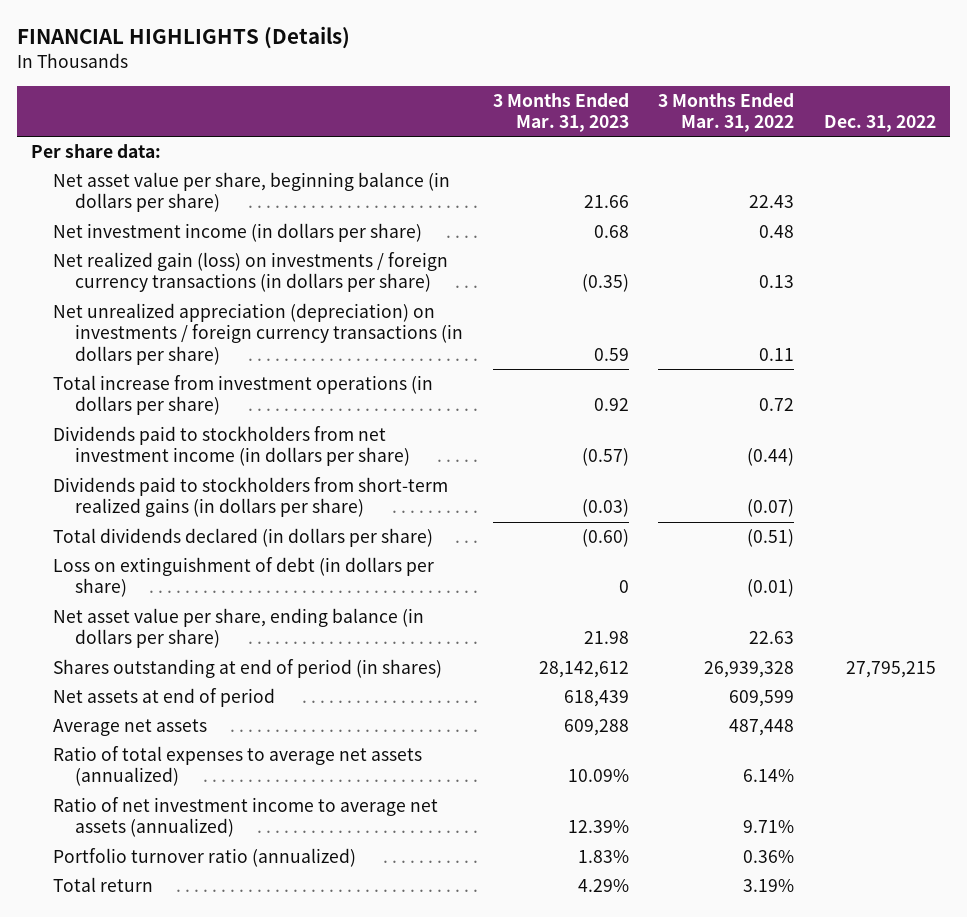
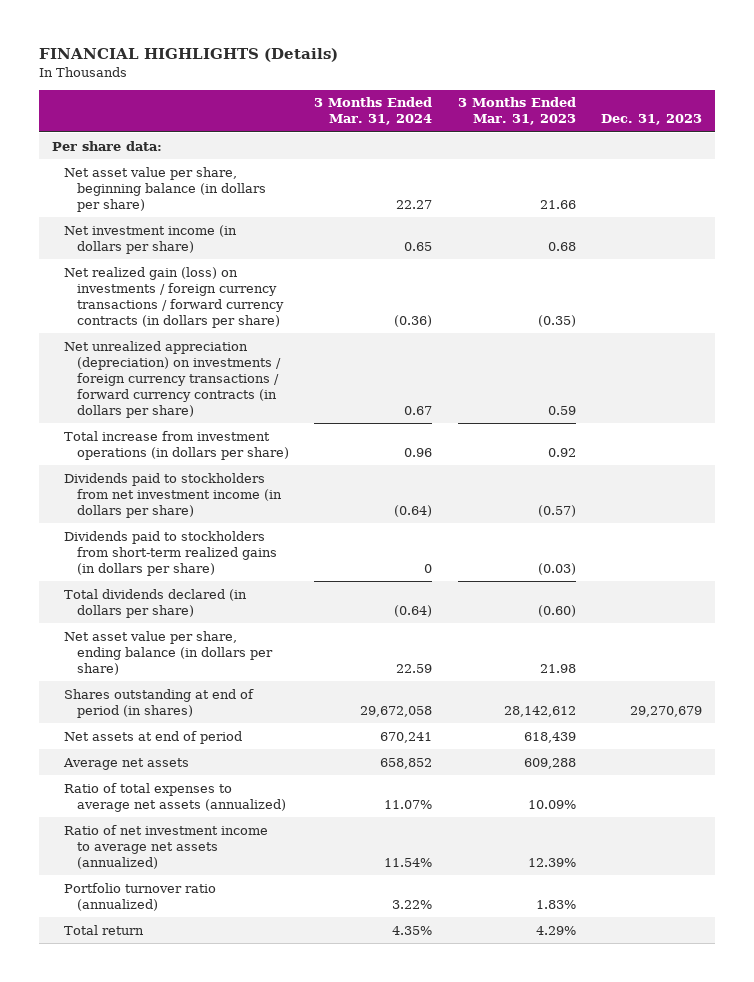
- | 3 Months Ended Mar. 31, 2023 | 3 Months Ended Mar. 31, 2022 | Dec. 31, 2022
+ | 3 Months Ended Mar. 31, 2024 | 3 Months Ended Mar. 31, 2023 | Dec. 31, 2023
- Net realized gain (loss) on investments / foreign currency transactions (in dollars per share) | (0.35) | 0.13 |
- Net unrealized appreciation (depreciation) on investments / foreign currency transactions (in dollars per share) | 0.59 | 0.11 |
+ Net realized gain (loss) on investments / foreign currency transactions / forward currency contracts (in dollars per share) | (0.36) | (0.35) |
+ Net unrealized appreciation (depreciation) on investments / foreign currency transactions / forward currency contracts (in dollars per share) | 0.67 | 0.59 |
- Loss on extinguishment of debt (in dollars per share) | 0 | (0.01) |

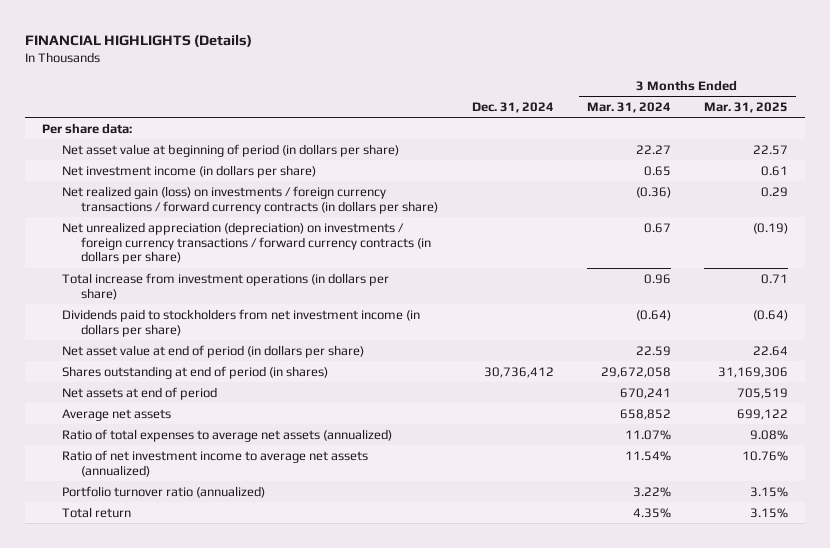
- | 3 Months Ended Mar. 31, 2024 | 3 Months Ended Mar. 31, 2023 | Dec. 31, 2023
+ | Dec. 31, 2024 | 3 Months Ended Mar. 31, 2024 | 3 Months Ended Mar. 31, 2025
- Net asset value per share, beginning balance (in dollars per share) | 22.27 | 21.66 |
+ Net asset value at beginning of period (in dollars per share) | | 22.27 | 22.57
- Dividends paid to stockholders from short-term realized gains (in dollars per share) | 0 | (0.03) |
- Total dividends declared (in dollars per share) | (0.64) | (0.60) |
- Net asset value per share, ending balance (in dollars per share) | 22.59 | 21.98 |
+ Net asset value at end of period (in dollars per share) | | 22.59 | 22.64

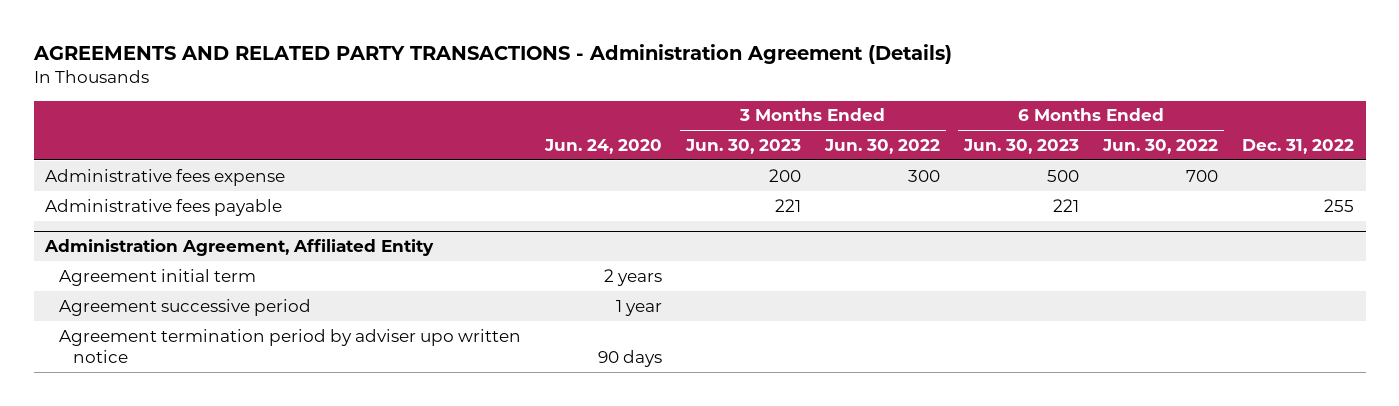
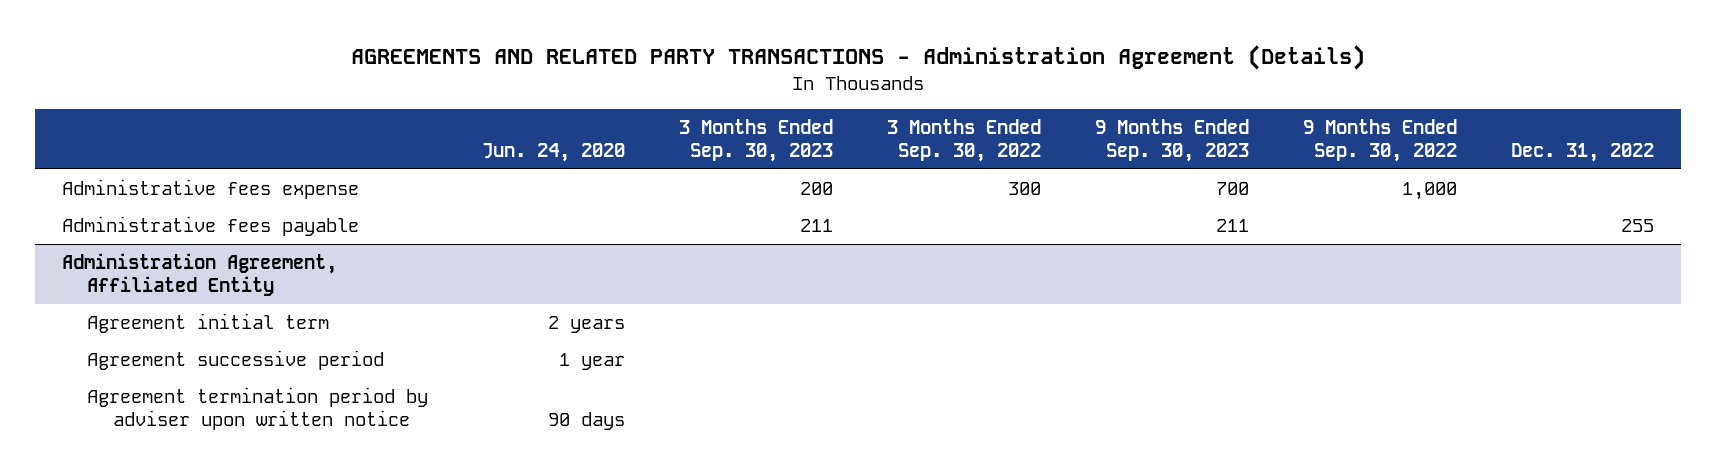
- | Jun. 24, 2020 | 3 Months Ended Jun. 30, 2023 | 3 Months Ended Jun. 30, 2022 | 6 Months Ended Jun. 30, 2023 | 6 Months Ended Jun. 30, 2022 | Dec. 31, 2022
+ | Jun. 24, 2020 | 3 Months Ended Sep. 30, 2023 | 3 Months Ended Sep. 30, 2022 | 9 Months Ended Sep. 30, 2023 | 9 Months Ended Sep. 30, 2022 | Dec. 31, 2022
@ Administration Agreement, Affiliated Entity
- Agreement termination period by adviser upo written notice | 90 days | | | | |
+ Agreement termination period by adviser upon written notice | 90 days | | | | |

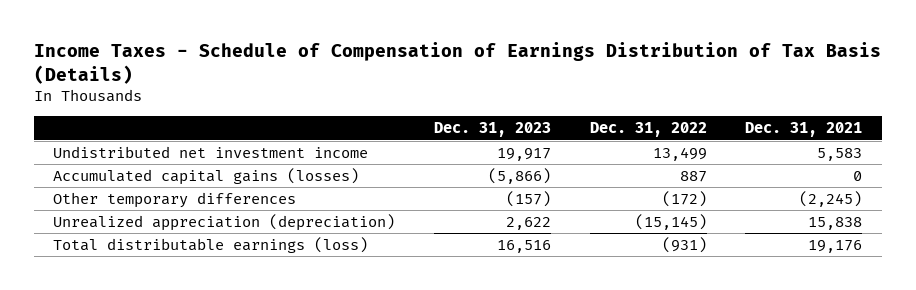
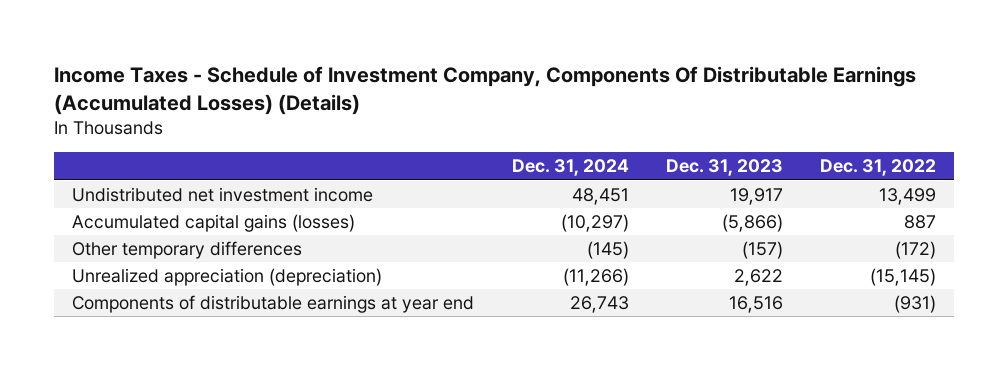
- Income Taxes - Schedule of Compensation of Earnings Distribution of Tax Basis (Details)
+ Income Taxes - Schedule of Investment Company, Components Of Distributable Earnings (Accumulated Losses) (Details)
- | Dec. 31, 2023 | Dec. 31, 2022 | Dec. 31, 2021
+ | Dec. 31, 2024 | Dec. 31, 2023 | Dec. 31, 2022
- Total distributable earnings (loss) | 16,516 | (931) | 19,176
+ Components of distributable earnings at year end | 26,743 | 16,516 | (931)

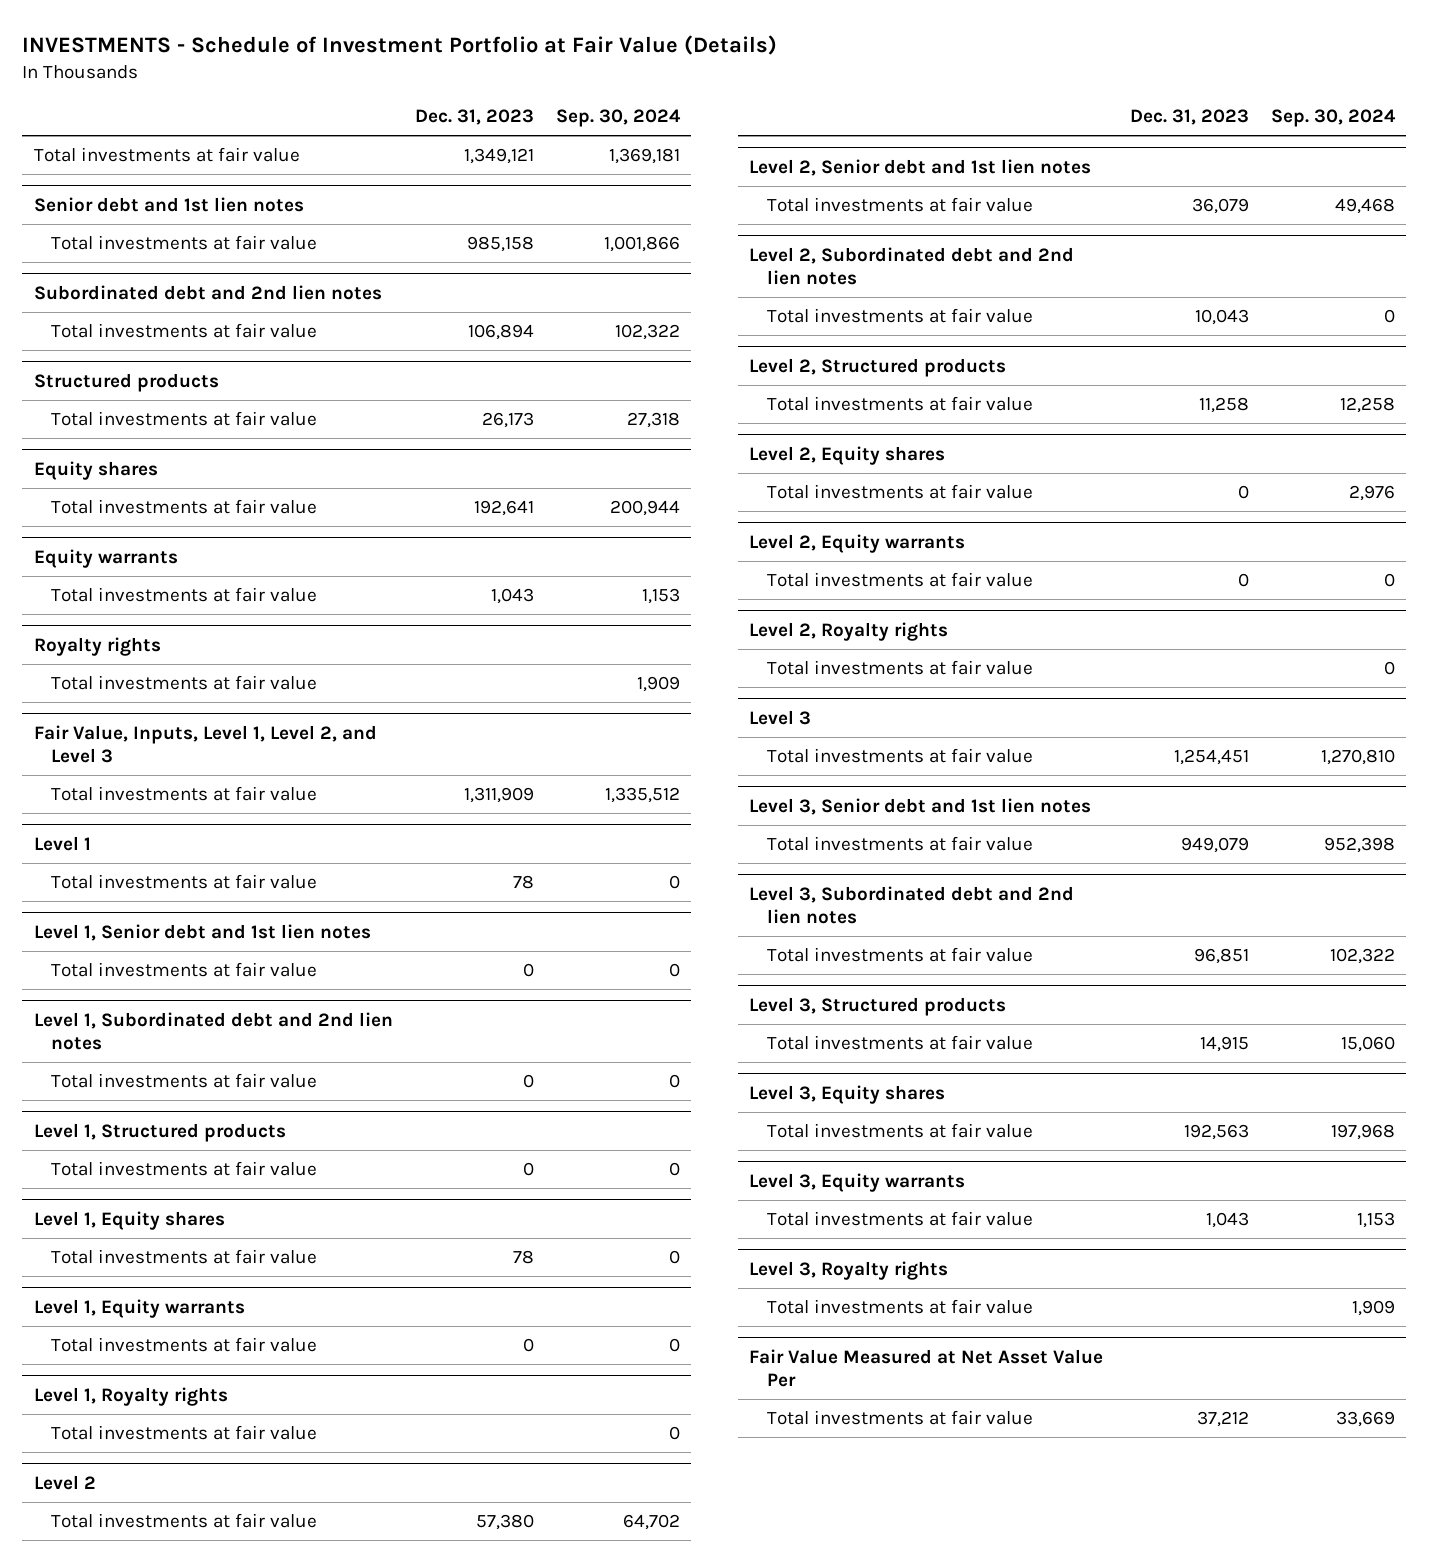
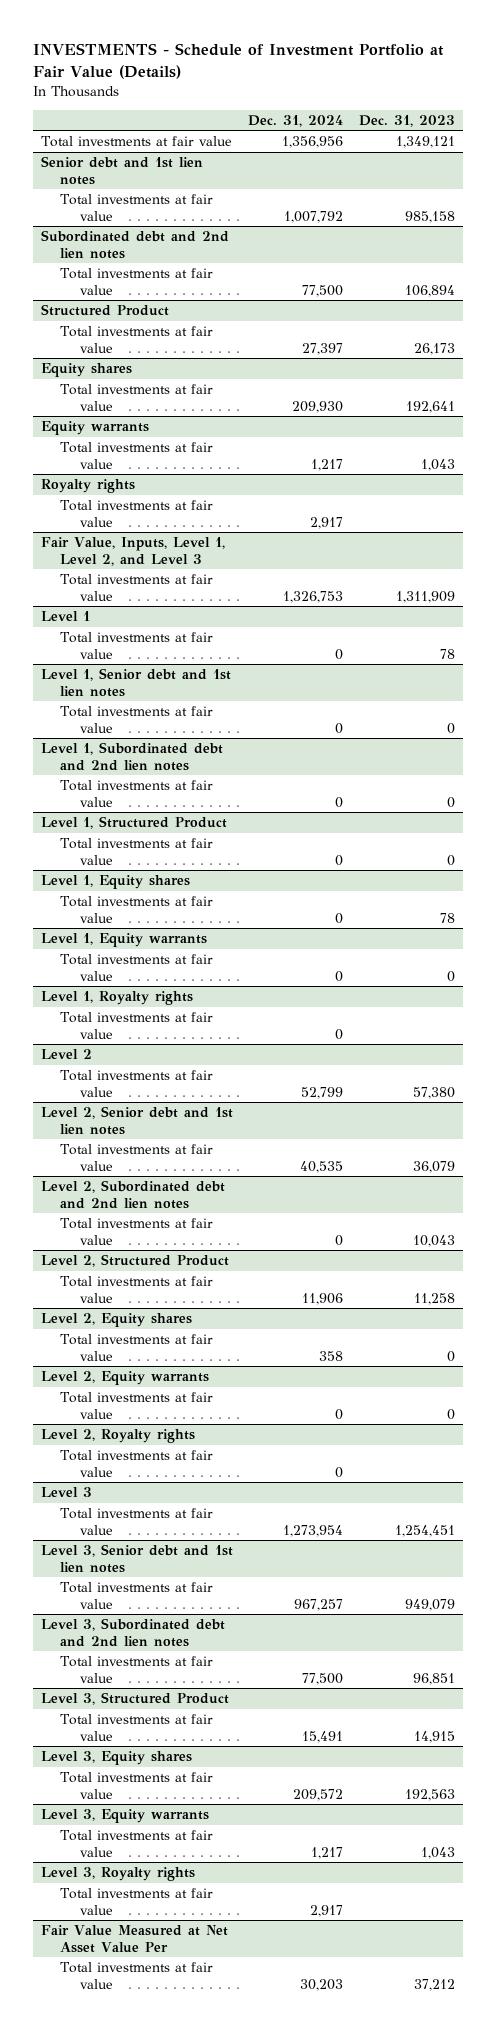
- | Dec. 31, 2023 | Sep. 30, 2024
+ | Dec. 31, 2024 | Dec. 31, 2023
- Structured products
+ Structured Product
- Level 1, Structured products
+ Level 1, Structured Product
- Level 2, Structured products
+ Level 2, Structured Product
- Level 3, Structured products
+ Level 3, Structured Product

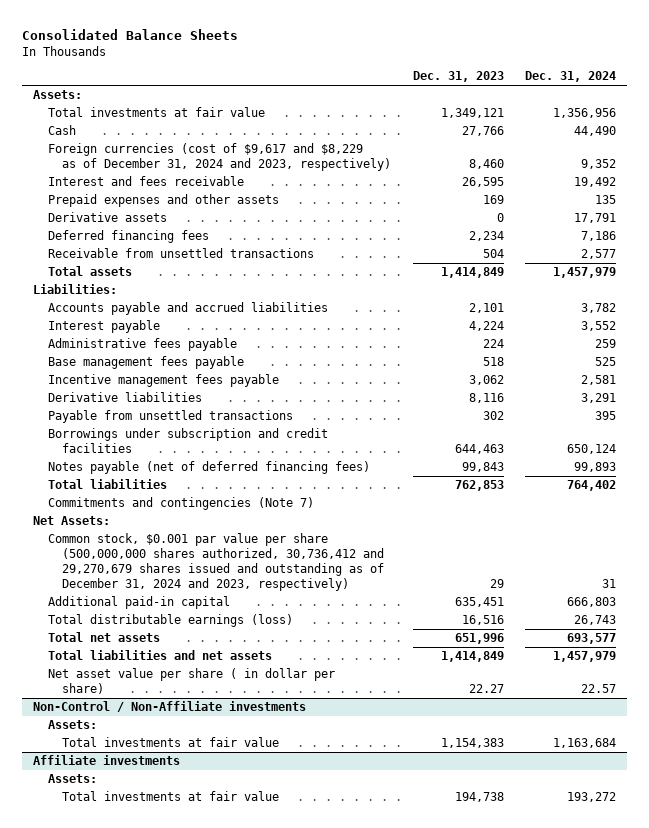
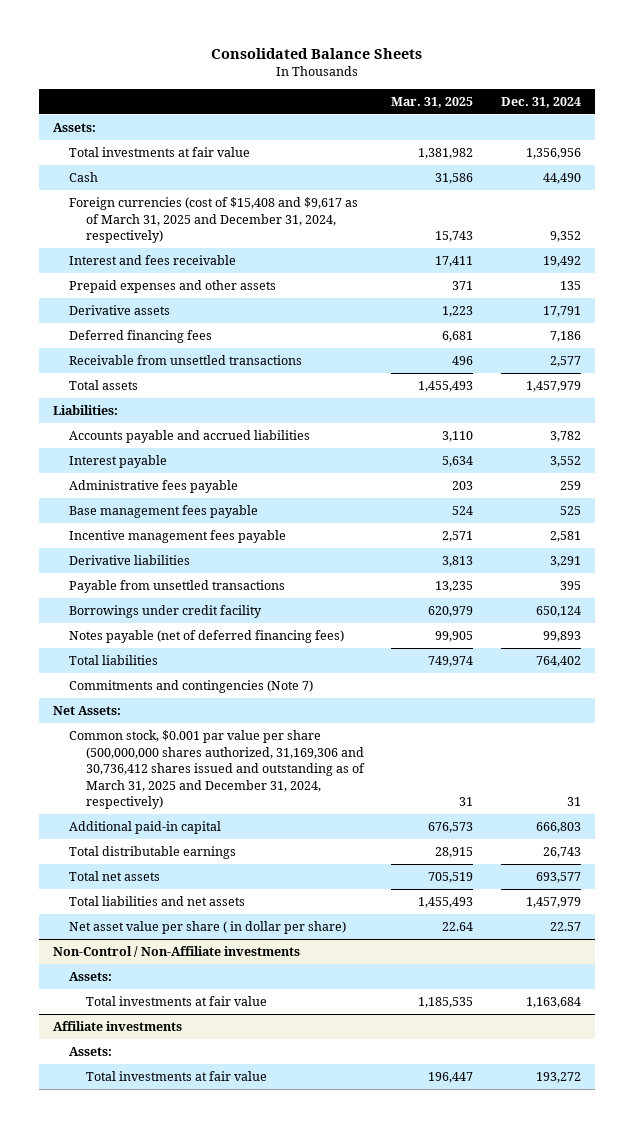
- | Dec. 31, 2023 | Dec. 31, 2024
+ | Mar. 31, 2025 | Dec. 31, 2024
- Foreign currencies (cost of $9,617 and $8,229 as of December 31, 2024 and 2023, respectively) | 8,460 | 9,352
+ Foreign currencies (cost of $15,408 and $9,617 as of March 31, 2025 and December 31, 2024, respectively) | 15,743 | 9,352
- Borrowings under subscription and credit facilities | 644,463 | 650,124
+ Borrowings under credit facility | 620,979 | 650,124
- Common stock, $0.001 par value per share (500,000,000 shares authorized, 30,736,412 and 29,270,679 shares issued and outstanding as of December 31, 2024 and 2023, respectively) | 29 | 31
+ Common stock, $0.001 par value per share (500,000,000 shares authorized, 31,169,306 and 30,736,412 shares issued and outstanding as of March 31, 2025 and December 31, 2024, respectively) | 31 | 31
- Total distributable earnings (loss) | 16,516 | 26,743
+ Total distributable earnings | 28,915 | 26,743

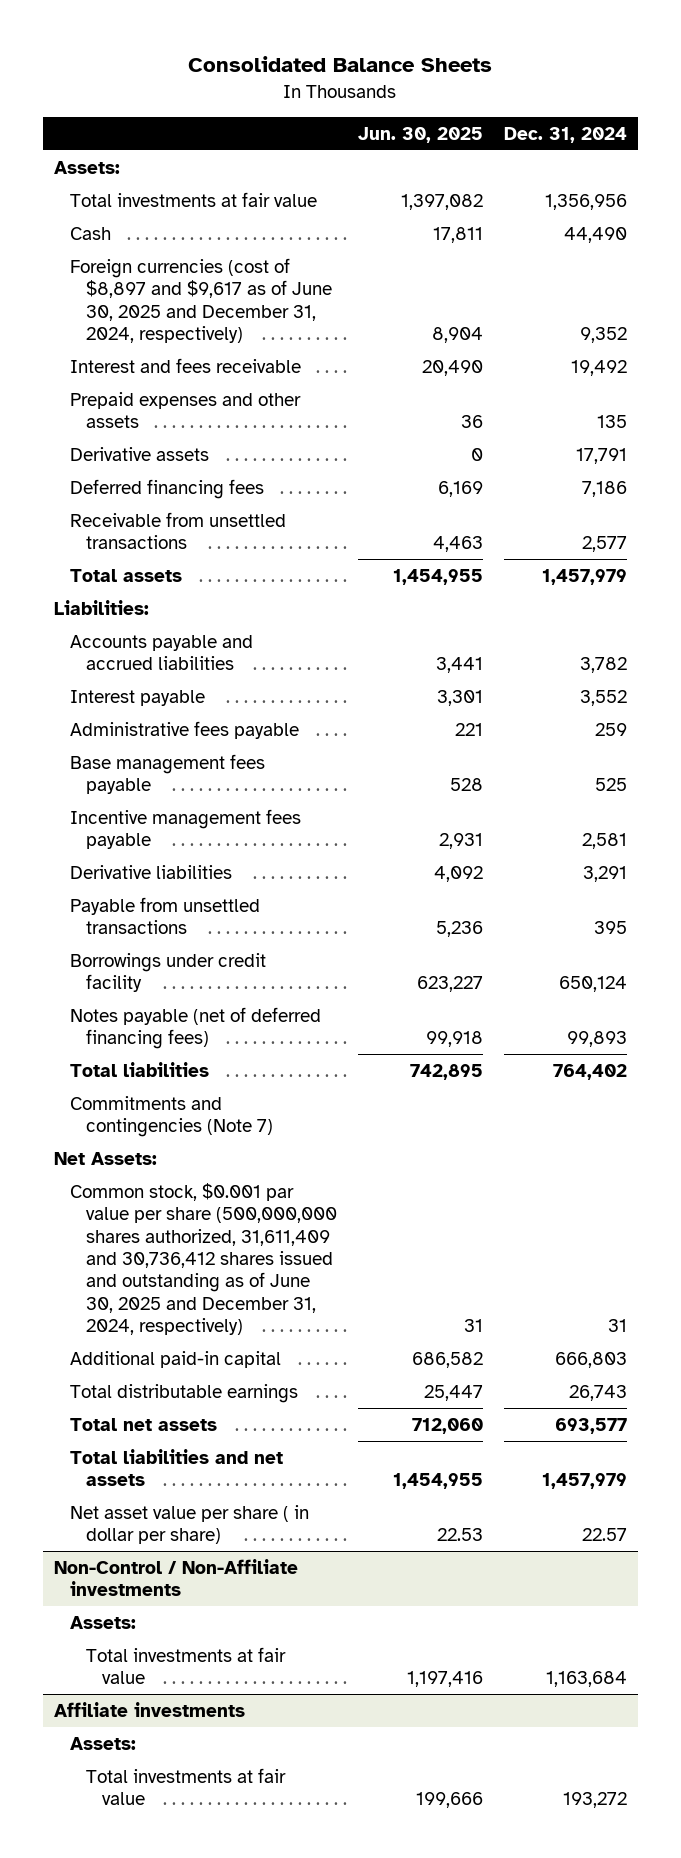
- | Mar. 31, 2025 | Dec. 31, 2024
+ | Jun. 30, 2025 | Dec. 31, 2024
- Foreign currencies (cost of $15,408 and $9,617 as of March 31, 2025 and December 31, 2024, respectively) | 15,743 | 9,352
+ Foreign currencies (cost of $8,897 and $9,617 as of June 30, 2025 and December 31, 2024, respectively) | 8,904 | 9,352
- Common stock, $0.001 par value per share (500,000,000 shares authorized, 31,169,306 and 30,736,412 shares issued and outstanding as of March 31, 2025 and December 31, 2024, respectively) | 31 | 31
+ Common stock, $0.001 par value per share (500,000,000 shares authorized, 31,611,409 and 30,736,412 shares issued and outstanding as of June 30, 2025 and December 31, 2024, respectively) | 31 | 31

